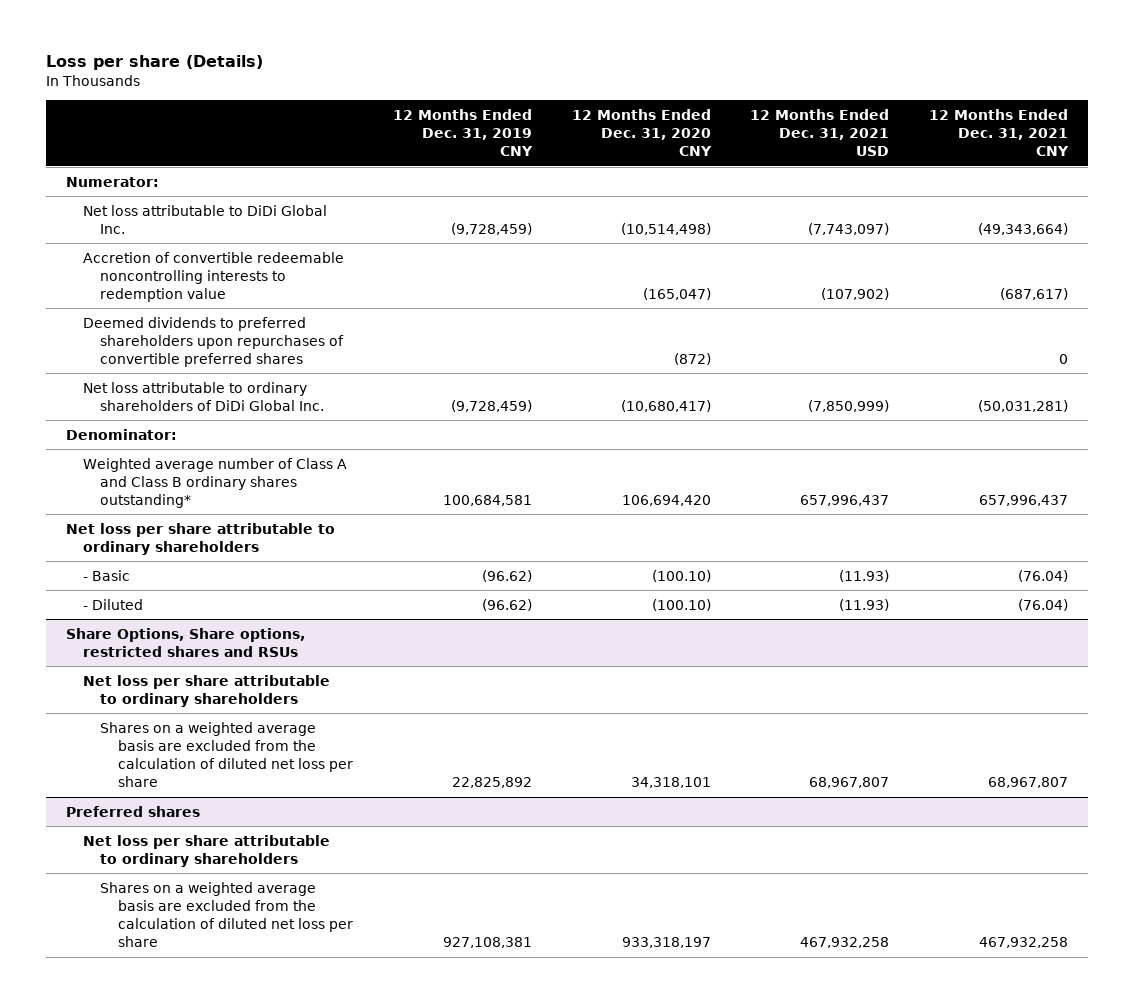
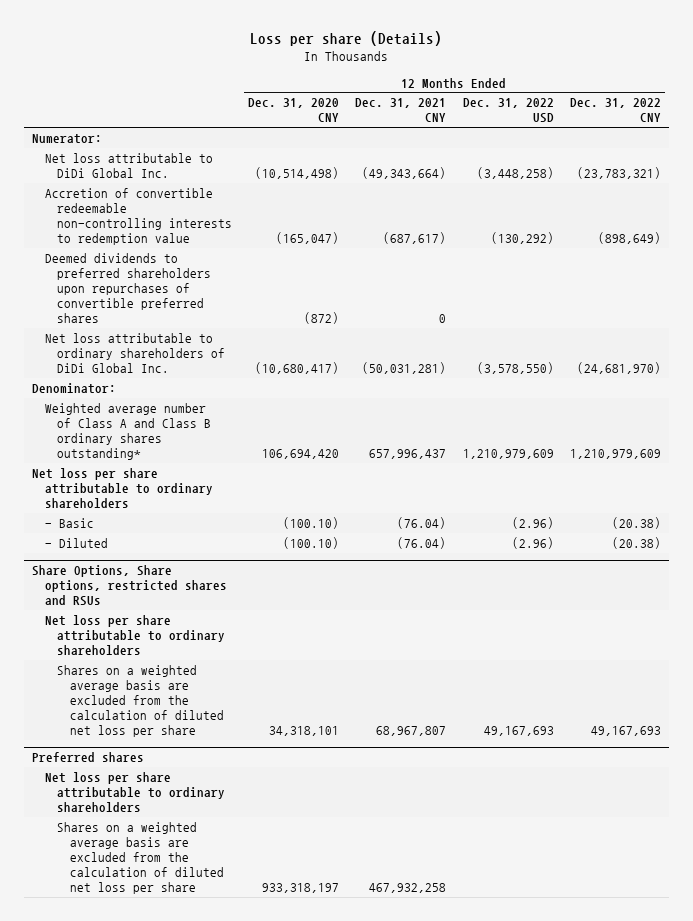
- | 12 Months Ended Dec. 31, 2019 CNY | 12 Months Ended Dec. 31, 2020 CNY | 12 Months Ended Dec. 31, 2021 USD | 12 Months Ended Dec. 31, 2021 CNY
+ | 12 Months Ended Dec. 31, 2020 CNY | 12 Months Ended Dec. 31, 2021 CNY | 12 Months Ended Dec. 31, 2022 USD | 12 Months Ended Dec. 31, 2022 CNY
- Accretion of convertible redeemable noncontrolling interests to redemption value | | (165,047) | (107,902) | (687,617)
+ Accretion of convertible redeemable non-controlling interests to redemption value | (165,047) | (687,617) | (130,292) | (898,649)

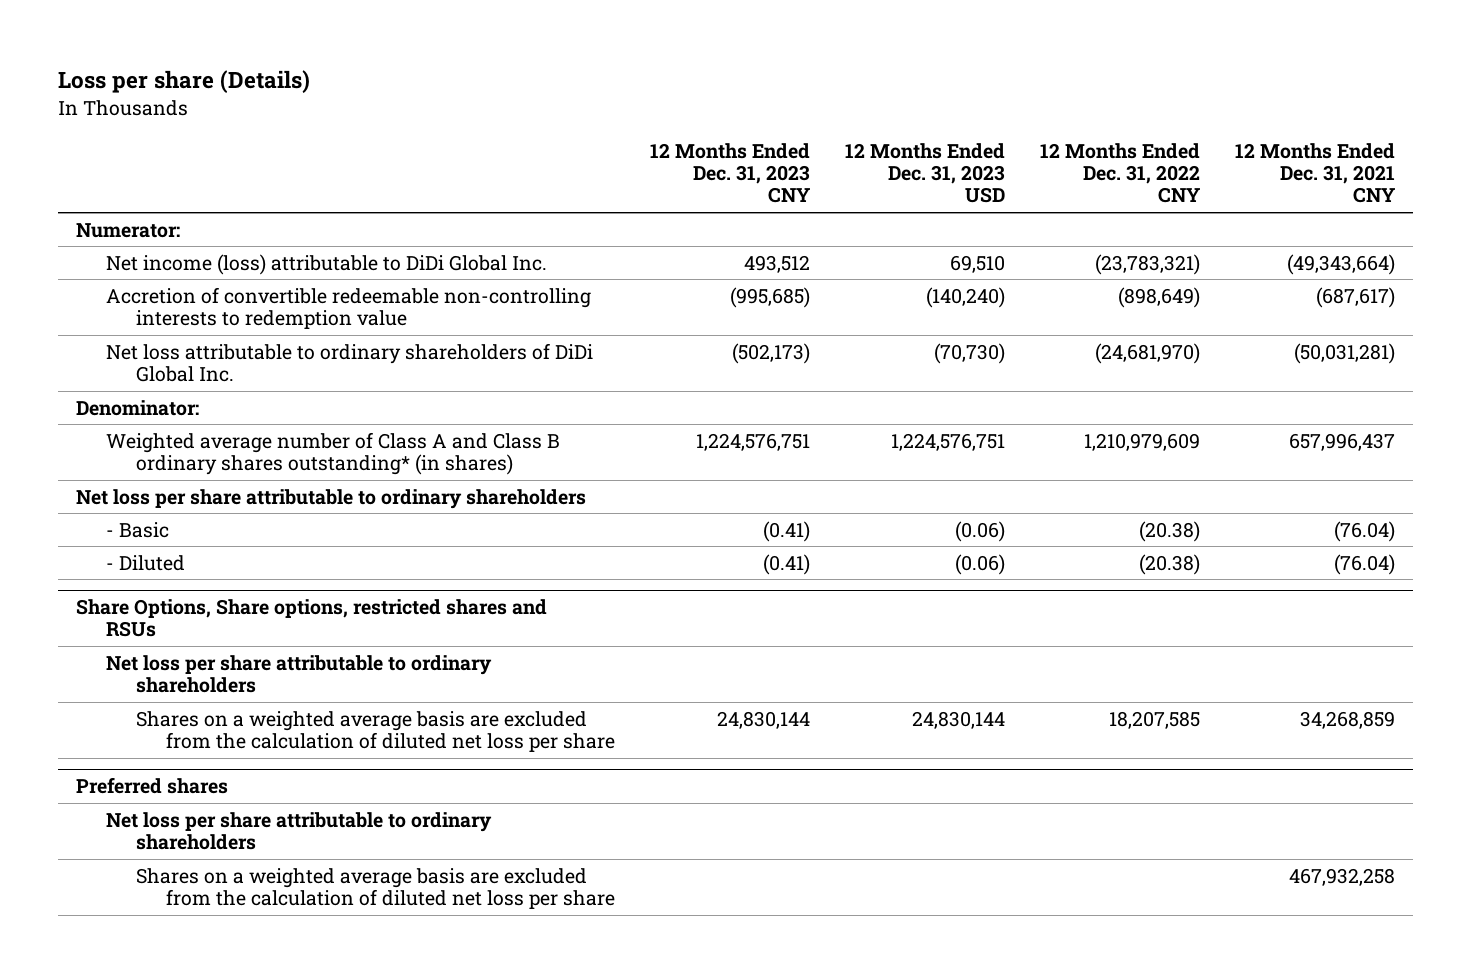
- | 12 Months Ended Dec. 31, 2020 CNY | 12 Months Ended Dec. 31, 2021 CNY | 12 Months Ended Dec. 31, 2022 USD | 12 Months Ended Dec. 31, 2022 CNY
+ | 12 Months Ended Dec. 31, 2023 CNY | 12 Months Ended Dec. 31, 2023 USD | 12 Months Ended Dec. 31, 2022 CNY | 12 Months Ended Dec. 31, 2021 CNY
- Net loss attributable to DiDi Global Inc. | (10,514,498) | (49,343,664) | (3,448,258) | (23,783,321)
+ Net income (loss) attributable to DiDi Global Inc. | 493,512 | 69,510 | (23,783,321) | (49,343,664)
- Deemed dividends to preferred shareholders upon repurchases of convertible preferred shares | (872) | 0 | |
- Weighted average number of Class A and Class B ordinary shares outstanding* | 106,694,420 | 657,996,437 | 1,210,979,609 | 1,210,979,609
+ Weighted average number of Class A and Class B ordinary shares outstanding* (in shares) | 1,224,576,751 | 1,224,576,751 | 1,210,979,609 | 657,996,437
@ Share Options, Share options, restricted shares and RSUs
- Shares on a weighted average basis are excluded from the calculation of diluted net loss per share | 34,318,101 | 68,967,807 | 49,167,693 | 49,167,693
+ Shares on a weighted average basis are excluded from the calculation of diluted net loss per share | 24,830,144 | 24,830,144 | 18,207,585 | 34,268,859

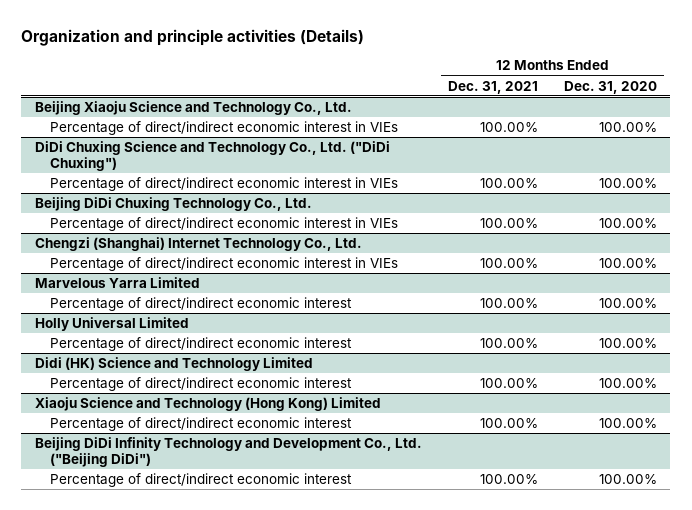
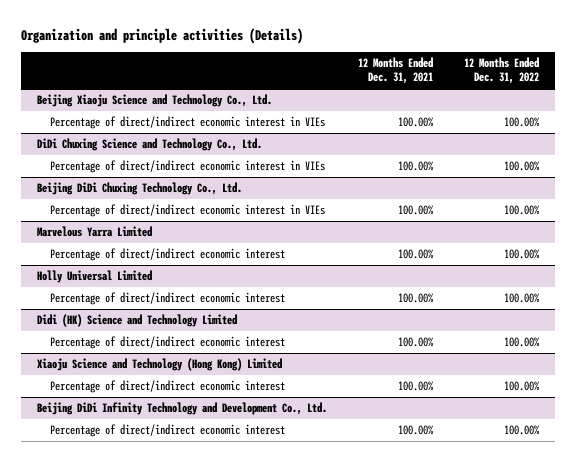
- | 12 Months Ended Dec. 31, 2021 | 12 Months Ended Dec. 31, 2020
+ | 12 Months Ended Dec. 31, 2021 | 12 Months Ended Dec. 31, 2022
- DiDi Chuxing Science and Technology Co., Ltd. ("DiDi Chuxing")
+ DiDi Chuxing Science and Technology Co., Ltd.
- Chengzi (Shanghai) Internet Technology Co., Ltd.
- Percentage of direct/indirect economic interest in VIEs | 100.00% | 100.00%
- Beijing DiDi Infinity Technology and Development Co., Ltd. ("Beijing DiDi")
+ Beijing DiDi Infinity Technology and Development Co., Ltd.

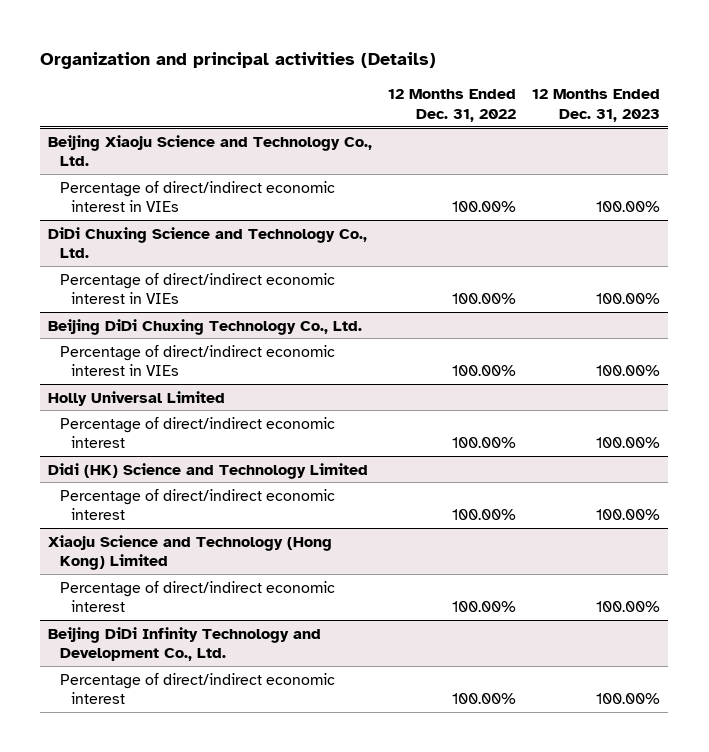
- Organization and principle activities (Details)
+ Organization and principal activities (Details)
- | 12 Months Ended Dec. 31, 2021 | 12 Months Ended Dec. 31, 2022
+ | 12 Months Ended Dec. 31, 2022 | 12 Months Ended Dec. 31, 2023
- Marvelous Yarra Limited
- Percentage of direct/indirect economic interest | 100.00% | 100.00%

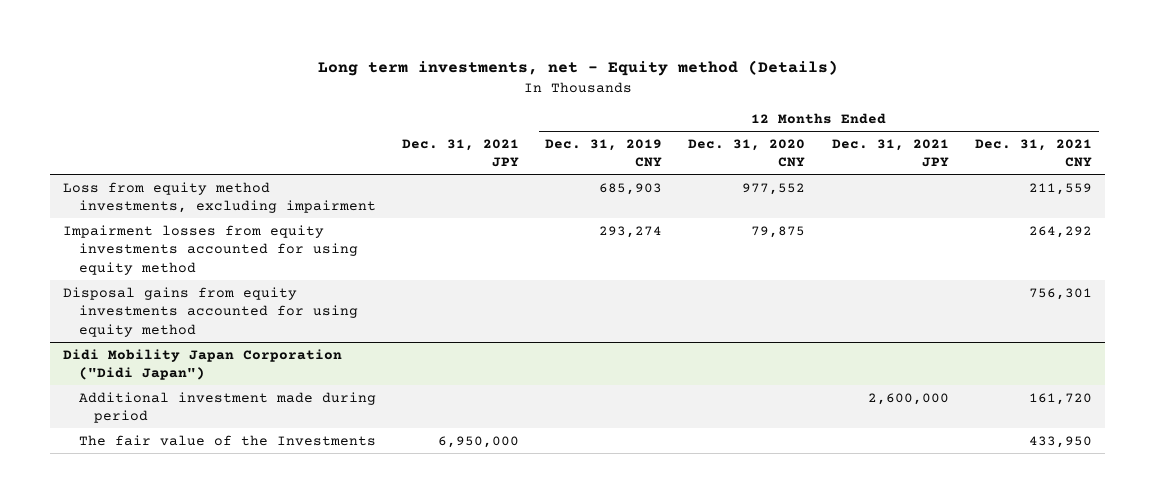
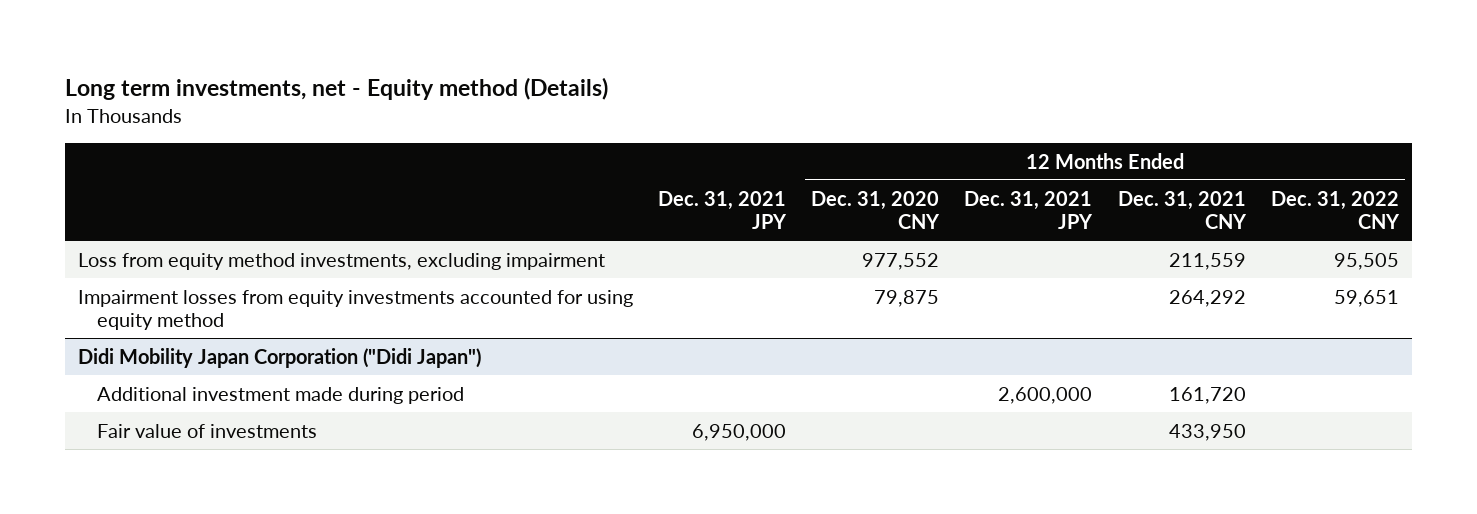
- | Dec. 31, 2021 JPY | 12 Months Ended Dec. 31, 2019 CNY | 12 Months Ended Dec. 31, 2020 CNY | 12 Months Ended Dec. 31, 2021 JPY | 12 Months Ended Dec. 31, 2021 CNY
+ | Dec. 31, 2021 JPY | 12 Months Ended Dec. 31, 2020 CNY | 12 Months Ended Dec. 31, 2021 JPY | 12 Months Ended Dec. 31, 2021 CNY | 12 Months Ended Dec. 31, 2022 CNY
- Disposal gains from equity investments accounted for using equity method | | | | | 756,301
@ Didi Mobility Japan Corporation ("Didi Japan")
- The fair value of the Investments | 6,950,000 | | | | 433,950
+ Fair value of investments | 6,950,000 | | | 433,950 |

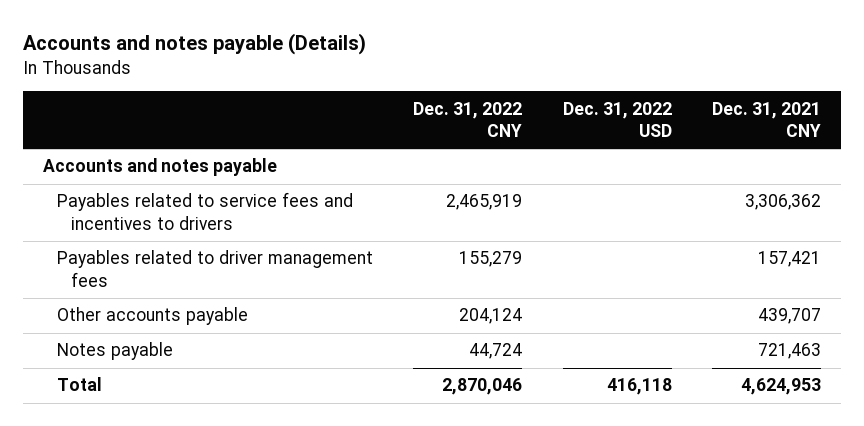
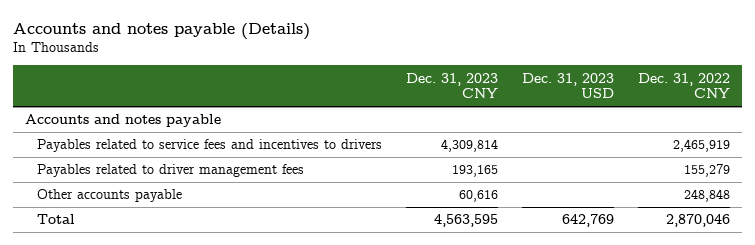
- | Dec. 31, 2022 CNY | Dec. 31, 2022 USD | Dec. 31, 2021 CNY
+ | Dec. 31, 2023 CNY | Dec. 31, 2023 USD | Dec. 31, 2022 CNY
- Other accounts payable | 204,124 | | 439,707
- Notes payable | 44,724 | | 721,463
+ Other accounts payable | 60,616 | | 248,848

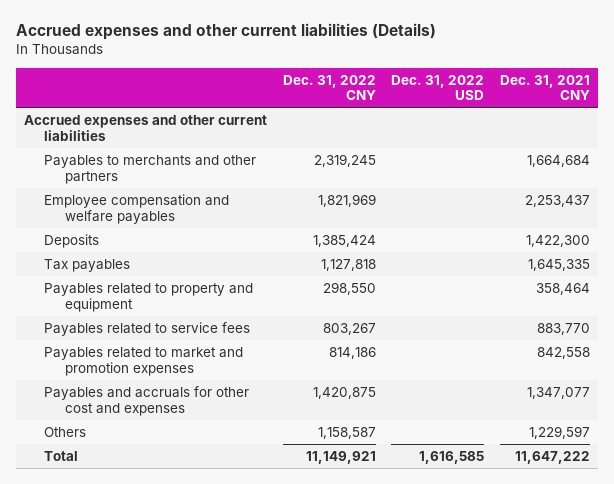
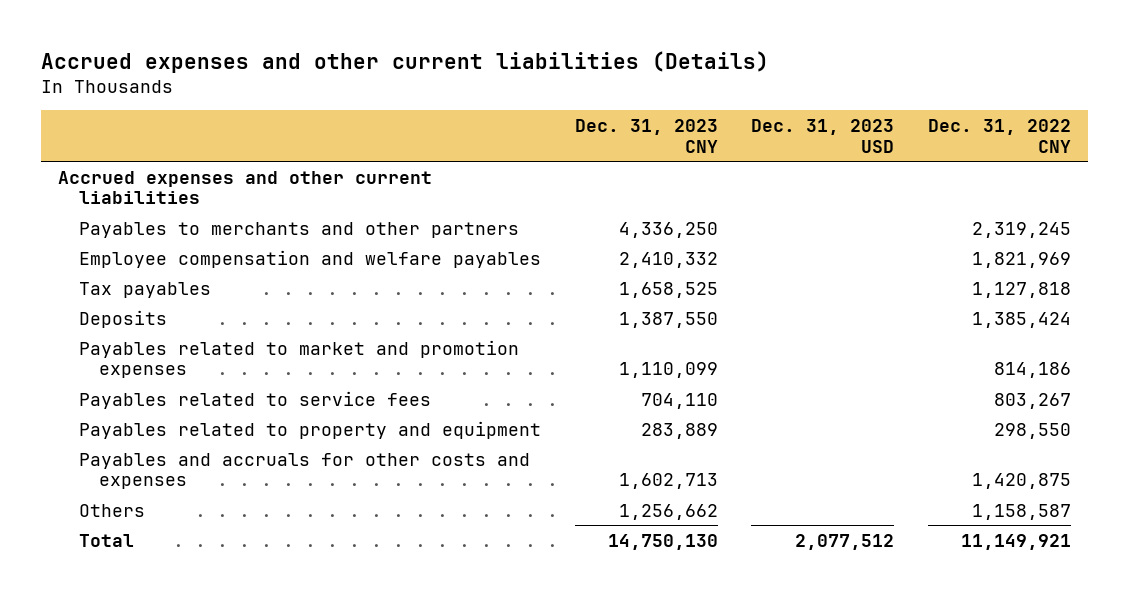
- | Dec. 31, 2022 CNY | Dec. 31, 2022 USD | Dec. 31, 2021 CNY
+ | Dec. 31, 2023 CNY | Dec. 31, 2023 USD | Dec. 31, 2022 CNY
moved down: Deposits | 1,387,550 | | 1,385,424
- Payables and accruals for other cost and expenses | 1,420,875 | | 1,347,077
moved down: Payables related to service fees | 704,110 | | 803,267
moved down: Payables related to property and equipment | 283,889 | | 298,550
+ Payables and accruals for other costs and expenses | 1,602,713 | | 1,420,875

